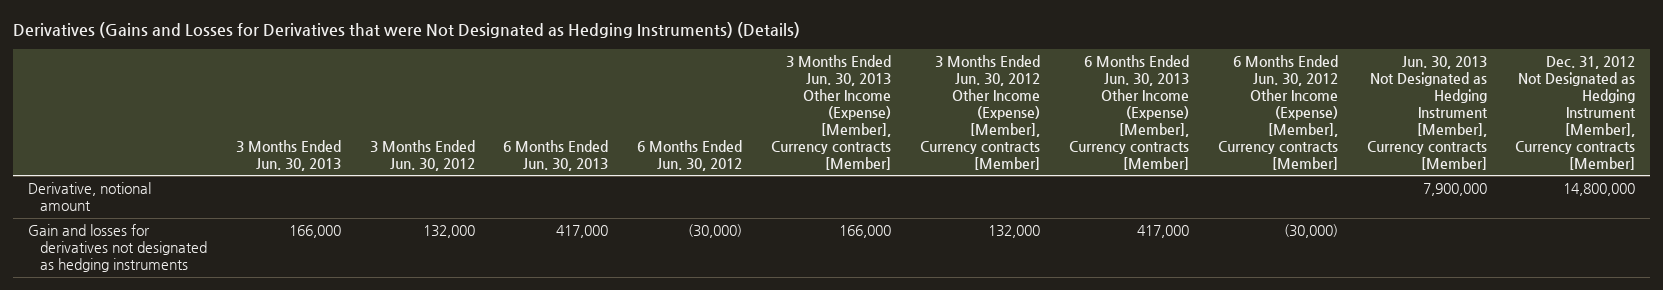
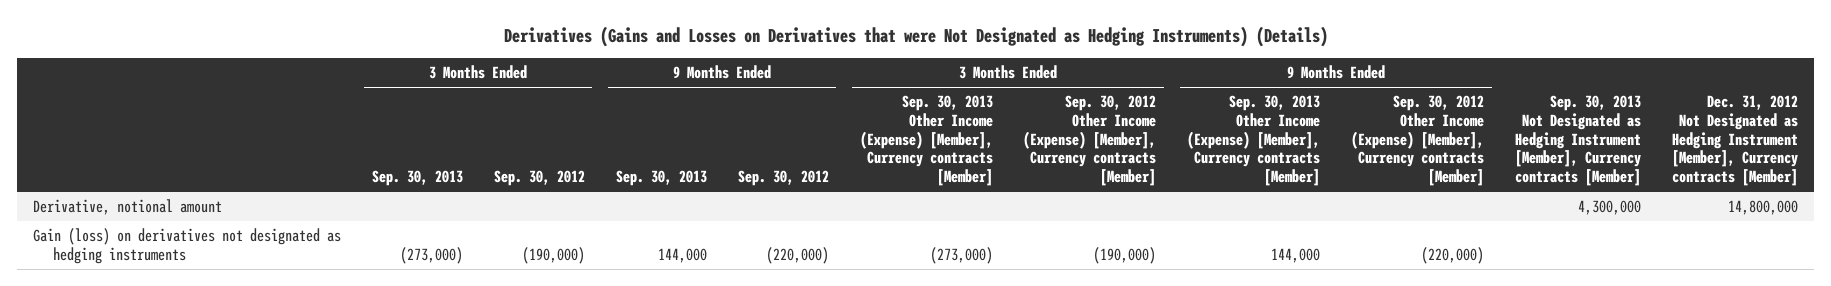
- Derivatives (Gains and Losses for Derivatives that were Not Designated as Hedging Instruments) (Details)
+ Derivatives (Gains and Losses on Derivatives that were Not Designated as Hedging Instruments) (Details)
- | 3 Months Ended Jun. 30, 2013 | 3 Months Ended Jun. 30, 2012 | 6 Months Ended Jun. 30, 2013 | 6 Months Ended Jun. 30, 2012 | 3 Months Ended Jun. 30, 2013 Other Income (Expense) [Member], Currency contracts [Member] | 3 Months Ended Jun. 30, 2012 Other Income (Expense) [Member], Currency contracts [Member] | 6 Months Ended Jun. 30, 2013 Other Income (Expense) [Member], Currency contracts [Member] | 6 Months Ended Jun. 30, 2012 Other Income (Expense) [Member], Currency contracts [Member] | Jun. 30, 2013 Not Designated as Hedging Instrument [Member], Currency contracts [Member] | Dec. 31, 2012 Not Designated as Hedging Instrument [Member], Currency contracts [Member]
+ | 3 Months Ended Sep. 30, 2013 | 3 Months Ended Sep. 30, 2012 | 9 Months Ended Sep. 30, 2013 | 9 Months Ended Sep. 30, 2012 | 3 Months Ended Sep. 30, 2013 Other Income (Expense) [Member], Currency contracts [Member] | 3 Months Ended Sep. 30, 2012 Other Income (Expense) [Member], Currency contracts [Member] | 9 Months Ended Sep. 30, 2013 Other Income (Expense) [Member], Currency contracts [Member] | 9 Months Ended Sep. 30, 2012 Other Income (Expense) [Member], Currency contracts [Member] | Sep. 30, 2013 Not Designated as Hedging Instrument [Member], Currency contracts [Member] | Dec. 31, 2012 Not Designated as Hedging Instrument [Member], Currency contracts [Member]
- Gain and losses for derivatives not designated as hedging instruments | 166,000 | 132,000 | 417,000 | (30,000) | 166,000 | 132,000 | 417,000 | (30,000) | |
+ Gain (loss) on derivatives not designated as hedging instruments | (273,000) | (190,000) | 144,000 | (220,000) | (273,000) | (190,000) | 144,000 | (220,000) | |

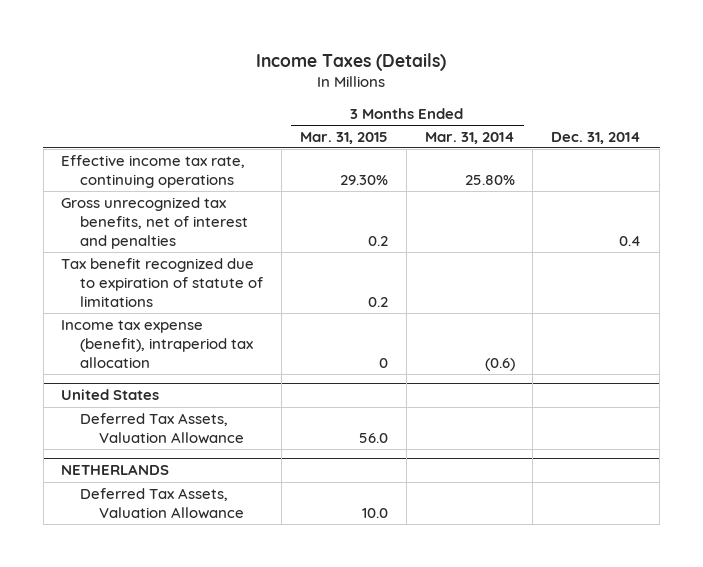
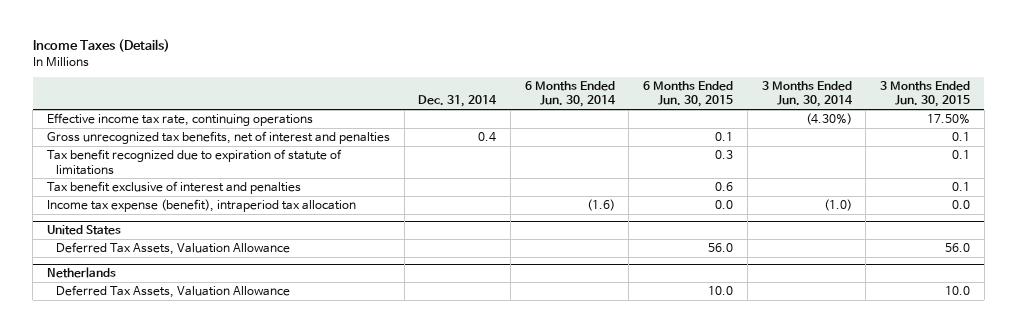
- | 3 Months Ended Mar. 31, 2015 | 3 Months Ended Mar. 31, 2014 | Dec. 31, 2014
+ | Dec. 31, 2014 | 6 Months Ended Jun. 30, 2014 | 6 Months Ended Jun. 30, 2015 | 3 Months Ended Jun. 30, 2014 | 3 Months Ended Jun. 30, 2015
+ Tax benefit exclusive of interest and penalties | | | 0.6 | | 0.1
- NETHERLANDS
+ Netherlands

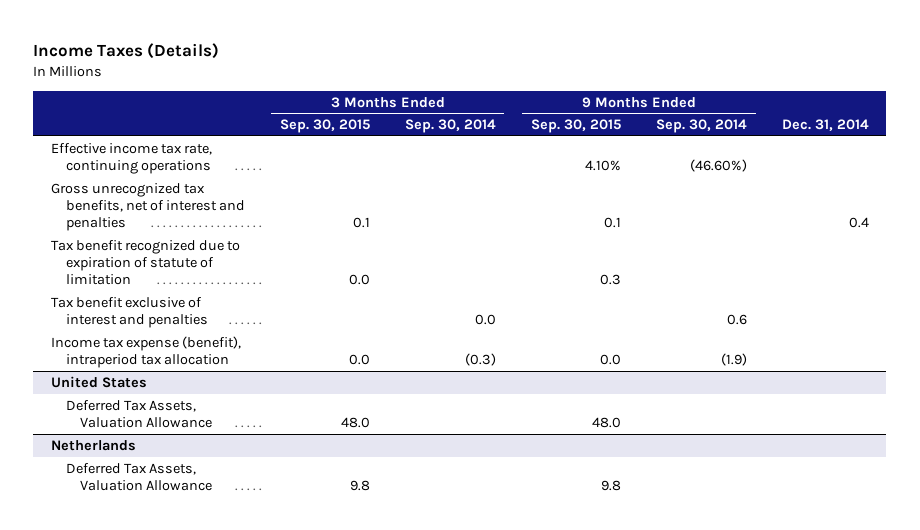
- | Dec. 31, 2014 | 6 Months Ended Jun. 30, 2014 | 6 Months Ended Jun. 30, 2015 | 3 Months Ended Jun. 30, 2014 | 3 Months Ended Jun. 30, 2015
+ | 3 Months Ended Sep. 30, 2015 | 3 Months Ended Sep. 30, 2014 | 9 Months Ended Sep. 30, 2015 | 9 Months Ended Sep. 30, 2014 | Dec. 31, 2014
- Tax benefit recognized due to expiration of statute of limitations | | | 0.3 | | 0.1
+ Tax benefit recognized due to expiration of statute of limitation | 0.0 | | 0.3 | |

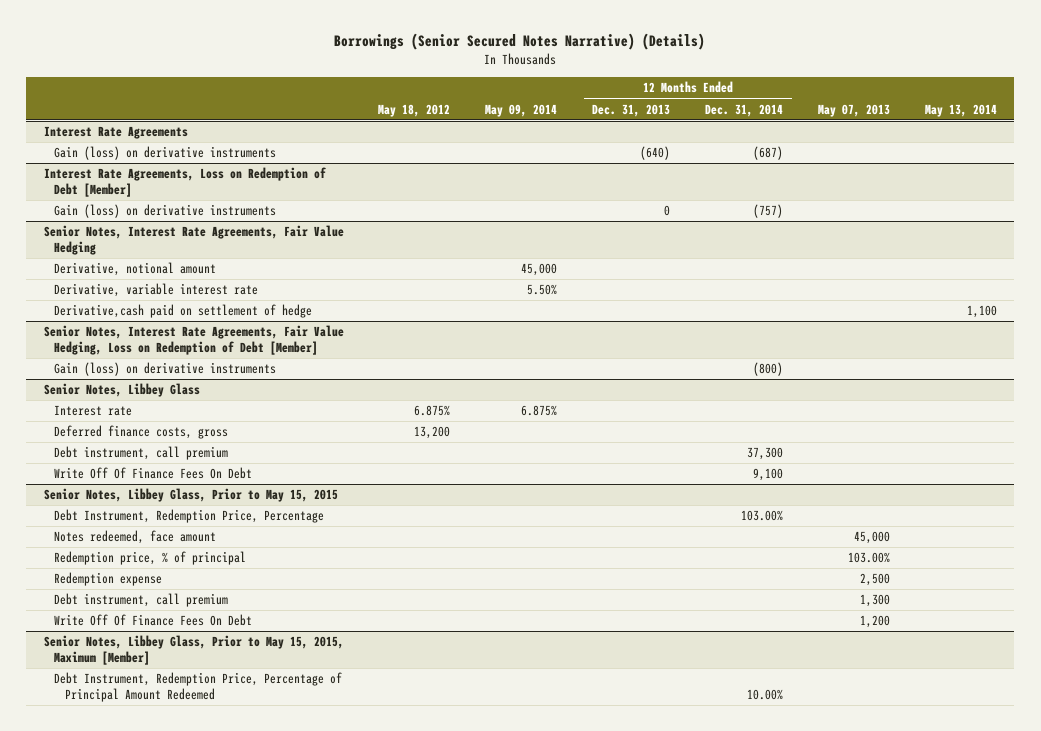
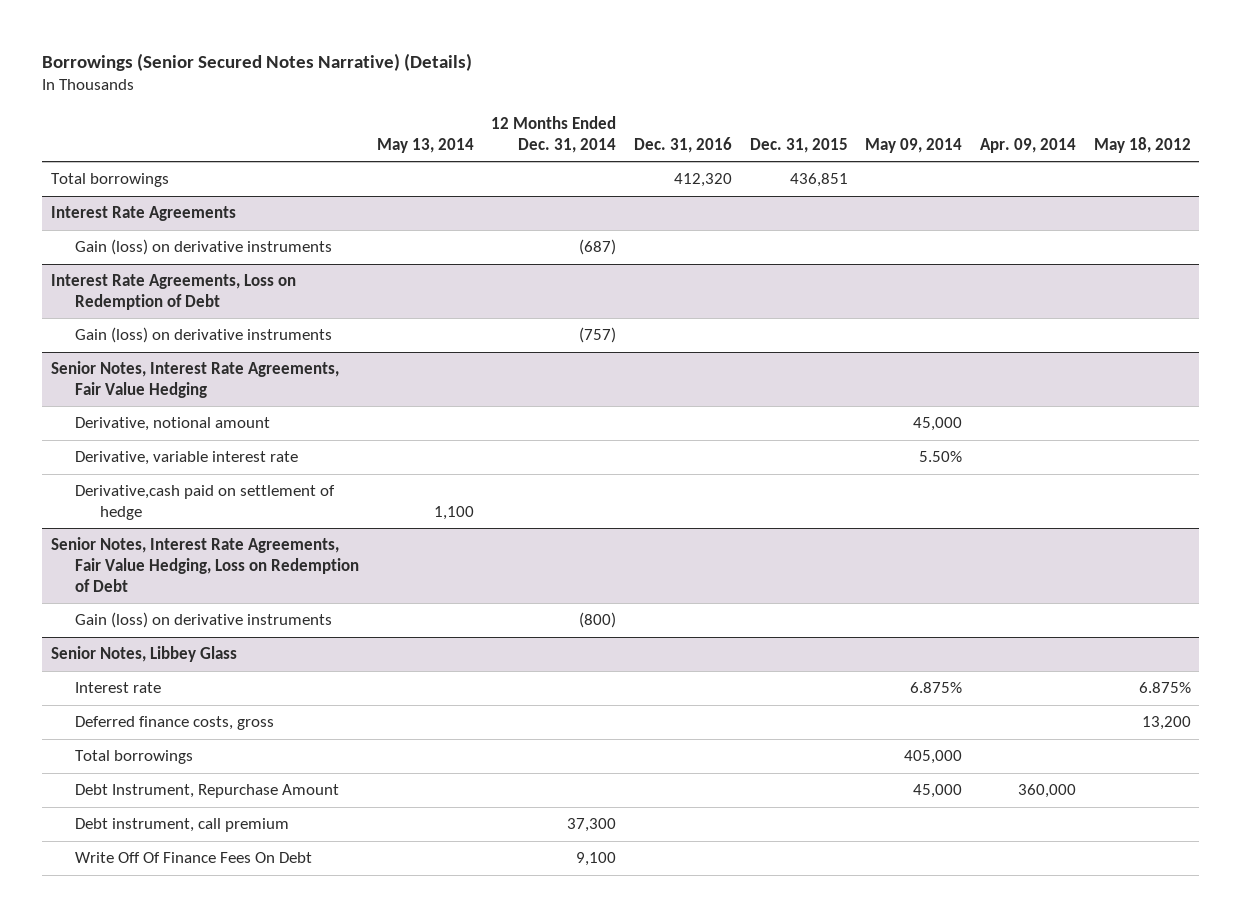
- | May 18, 2012 | May 09, 2014 | 12 Months Ended Dec. 31, 2013 | 12 Months Ended Dec. 31, 2014 | May 07, 2013 | May 13, 2014
+ | May 13, 2014 | 12 Months Ended Dec. 31, 2014 | Dec. 31, 2016 | Dec. 31, 2015 | May 09, 2014 | Apr. 09, 2014 | May 18, 2012
+ Total borrowings | | | 412,320 | 436,851 | | |
- Interest Rate Agreements, Loss on Redemption of Debt [Member]
+ Interest Rate Agreements, Loss on Redemption of Debt
- Senior Notes, Interest Rate Agreements, Fair Value Hedging, Loss on Redemption of Debt [Member]
+ Senior Notes, Interest Rate Agreements, Fair Value Hedging, Loss on Redemption of Debt
@ Senior Notes, Libbey Glass
+ Total borrowings | | | | | 405,000 | |
+ Debt Instrument, Repurchase Amount | | | | | 45,000 | 360,000 |
- Senior Notes, Libbey Glass, Prior to May 15, 2015
- Debt Instrument, Redemption Price, Percentage | | | | 103.00% | |
- Notes redeemed, face amount | | | | | 45,000 |
- Redemption price, % of principal | | | | | 103.00% |
- Redemption expense | | | | | 2,500 |
- Debt instrument, call premium | | | | | 1,300 |
- Write Off Of Finance Fees On Debt | | | | | 1,200 |
- Senior Notes, Libbey Glass, Prior to May 15, 2015, Maximum [Member]
- Debt Instrument, Redemption Price, Percentage of Principal Amount Redeemed | | | | 10.00% | |

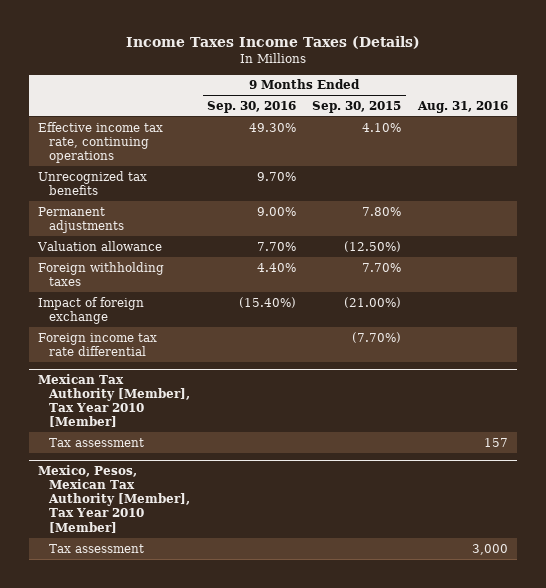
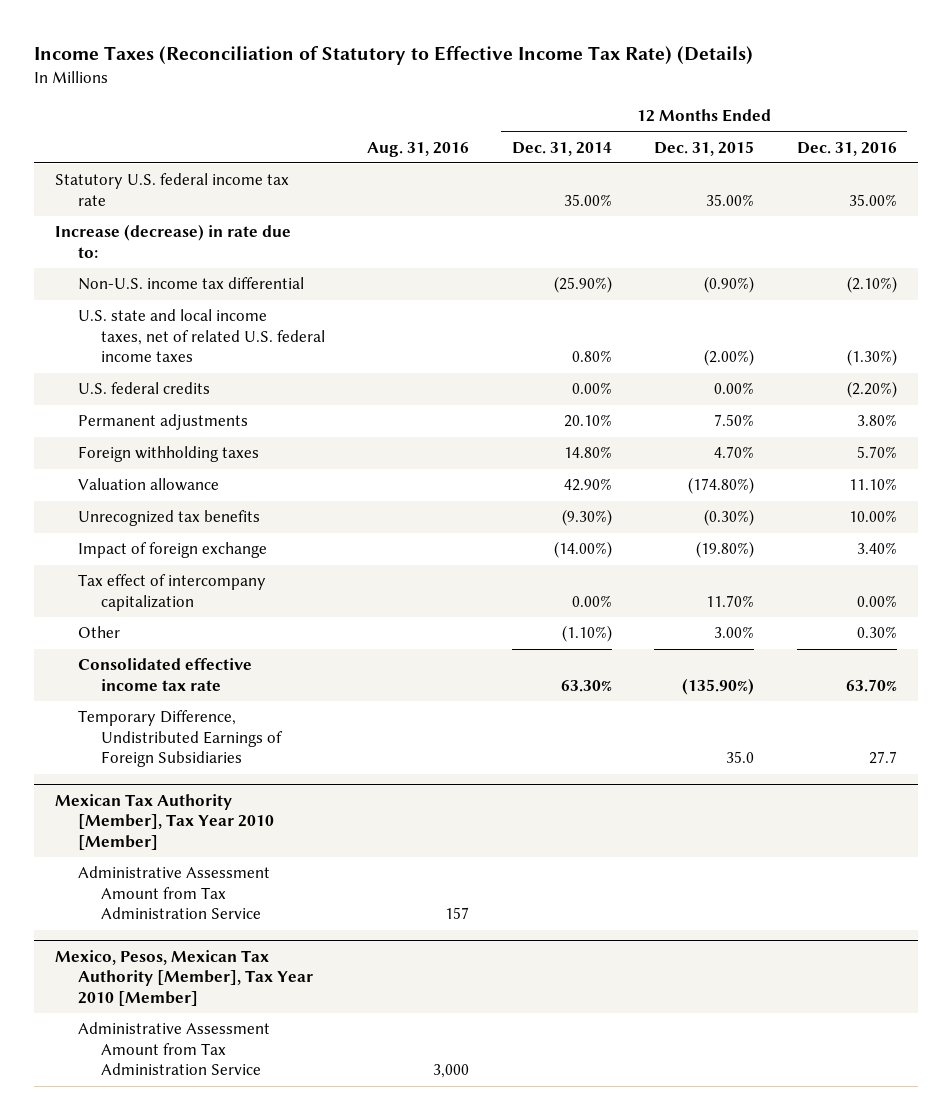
- Income Taxes Income Taxes (Details)
+ Income Taxes (Reconciliation of Statutory to Effective Income Tax Rate) (Details)
- | 9 Months Ended Sep. 30, 2016 | 9 Months Ended Sep. 30, 2015 | Aug. 31, 2016
+ | Aug. 31, 2016 | 12 Months Ended Dec. 31, 2014 | 12 Months Ended Dec. 31, 2015 | 12 Months Ended Dec. 31, 2016
- Effective income tax rate, continuing operations | 49.30% | 4.10% |
+ Statutory U.S. federal income tax rate | | 35.00% | 35.00% | 35.00%
+ Increase (decrease) in rate due to:
+ Non-U.S. income tax differential | | (25.90%) | (0.90%) | (2.10%)
+ U.S. state and local income taxes, net of related U.S. federal income taxes | | 0.80% | (2.00%) | (1.30%)
+ U.S. federal credits | | 0.00% | 0.00% | (2.20%)
moved down: Valuation allowance | | 42.90% | (174.80%) | 11.10%
moved down: Unrecognized tax benefits | | (9.30%) | (0.30%) | 10.00%
- Foreign income tax rate differential | | (7.70%) |
+ Tax effect of intercompany capitalization | | 0.00% | 11.70% | 0.00%
+ Other | | (1.10%) | 3.00% | 0.30%
+ Consolidated effective income tax rate | | 63.30% | (135.90%) | 63.70%
+ Temporary Difference, Undistributed Earnings of Foreign Subsidiaries | | | 35.0 | 27.7
@ Mexican Tax Authority [Member], Tax Year 2010 [Member]
- Tax assessment | | | 157
+ Administrative Assessment Amount from Tax Administration Service | 157 | | |
@ Mexico, Pesos, Mexican Tax Authority [Member], Tax Year 2010 [Member]
- Tax assessment | | | 3,000
+ Administrative Assessment Amount from Tax Administration Service | 3,000 | | |

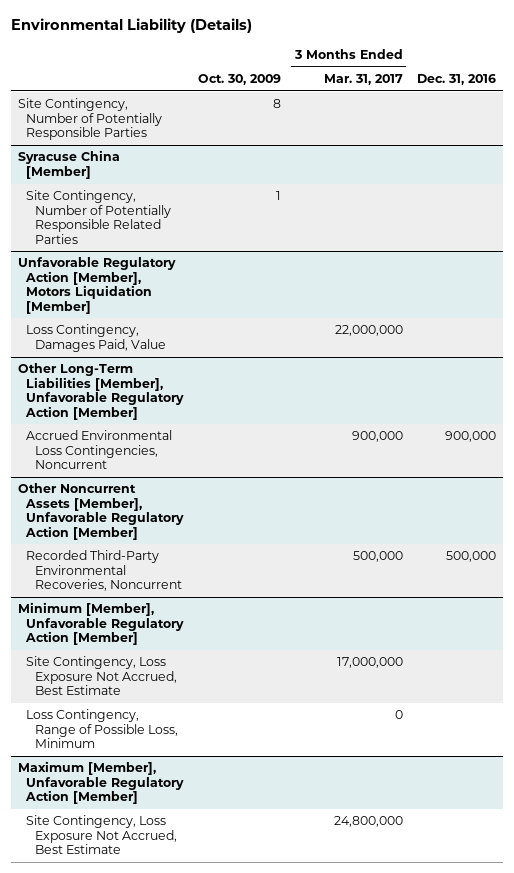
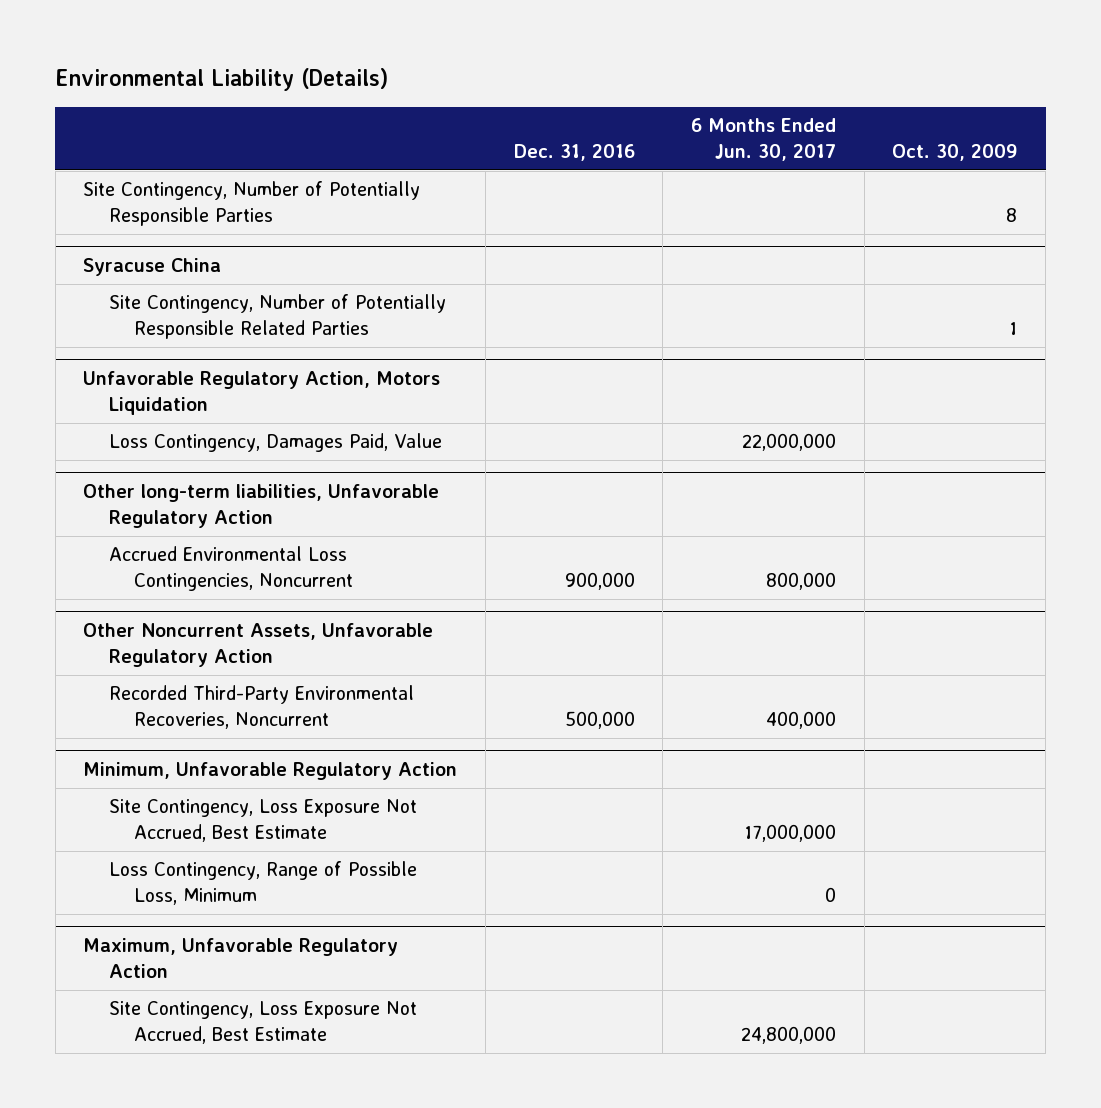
- | Oct. 30, 2009 | 3 Months Ended Mar. 31, 2017 | Dec. 31, 2016
+ | Dec. 31, 2016 | 6 Months Ended Jun. 30, 2017 | Oct. 30, 2009
- Syracuse China [Member]
+ Syracuse China
- Unfavorable Regulatory Action [Member], Motors Liquidation [Member]
+ Unfavorable Regulatory Action, Motors Liquidation
- Other Long-Term Liabilities [Member], Unfavorable Regulatory Action [Member]
+ Other long-term liabilities, Unfavorable Regulatory Action
- Other Noncurrent Assets [Member], Unfavorable Regulatory Action [Member]
+ Other Noncurrent Assets, Unfavorable Regulatory Action
- Minimum [Member], Unfavorable Regulatory Action [Member]
+ Minimum, Unfavorable Regulatory Action
- Maximum [Member], Unfavorable Regulatory Action [Member]
+ Maximum, Unfavorable Regulatory Action

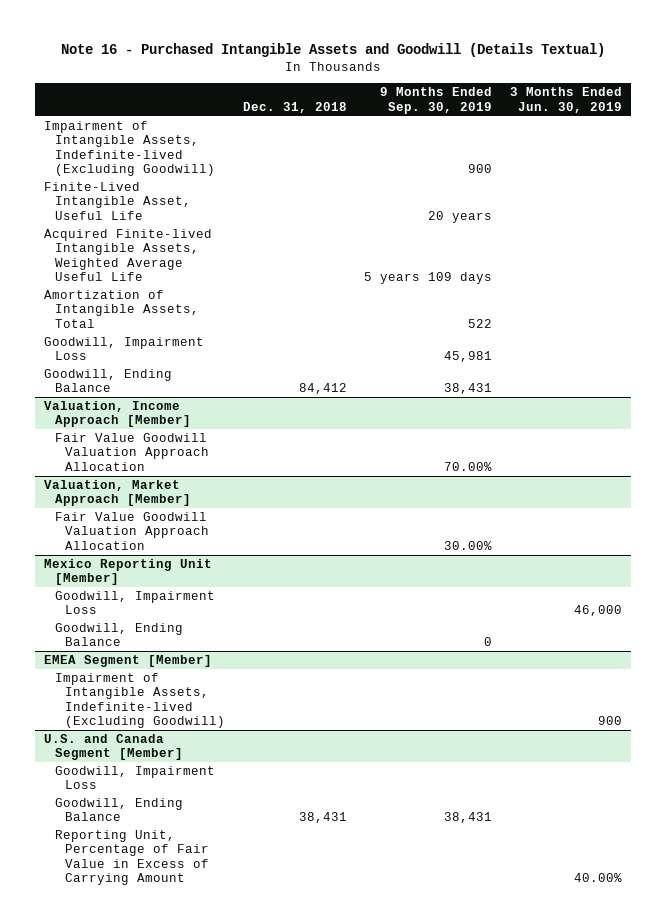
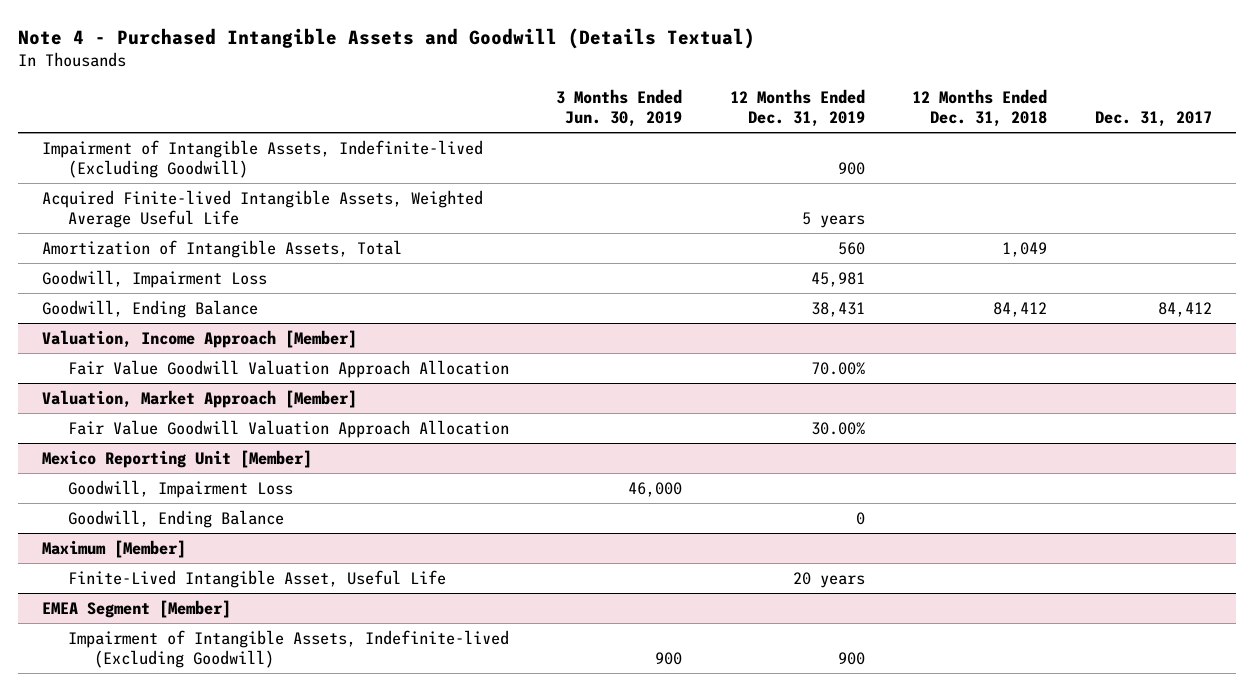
- Note 16 - Purchased Intangible Assets and Goodwill (Details Textual)
+ Note 4 - Purchased Intangible Assets and Goodwill (Details Textual)
- | Dec. 31, 2018 | 9 Months Ended Sep. 30, 2019 | 3 Months Ended Jun. 30, 2019
+ | 3 Months Ended Jun. 30, 2019 | 12 Months Ended Dec. 31, 2019 | 12 Months Ended Dec. 31, 2018 | Dec. 31, 2017
- Finite-Lived Intangible Asset, Useful Life | | 20 years |
+ Maximum [Member]
+ Finite-Lived Intangible Asset, Useful Life | | 20 years | |
- U.S. and Canada Segment [Member]
- Goodwill, Impairment Loss
- Goodwill, Ending Balance | 38,431 | 38,431 |
- Reporting Unit, Percentage of Fair Value in Excess of Carrying Amount | | | 40.00%

